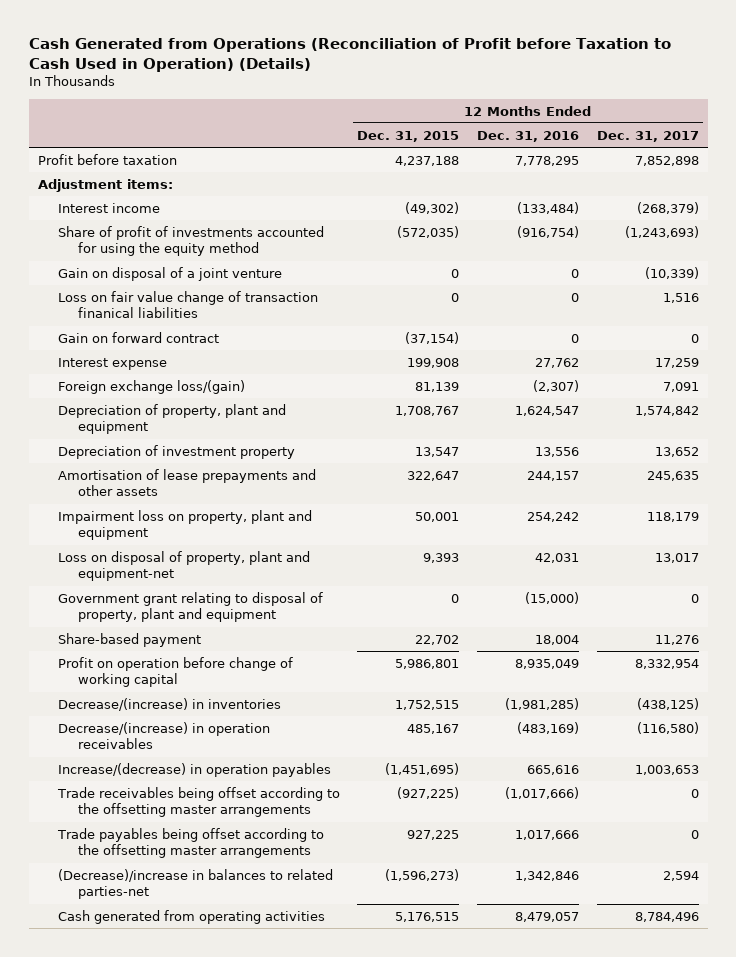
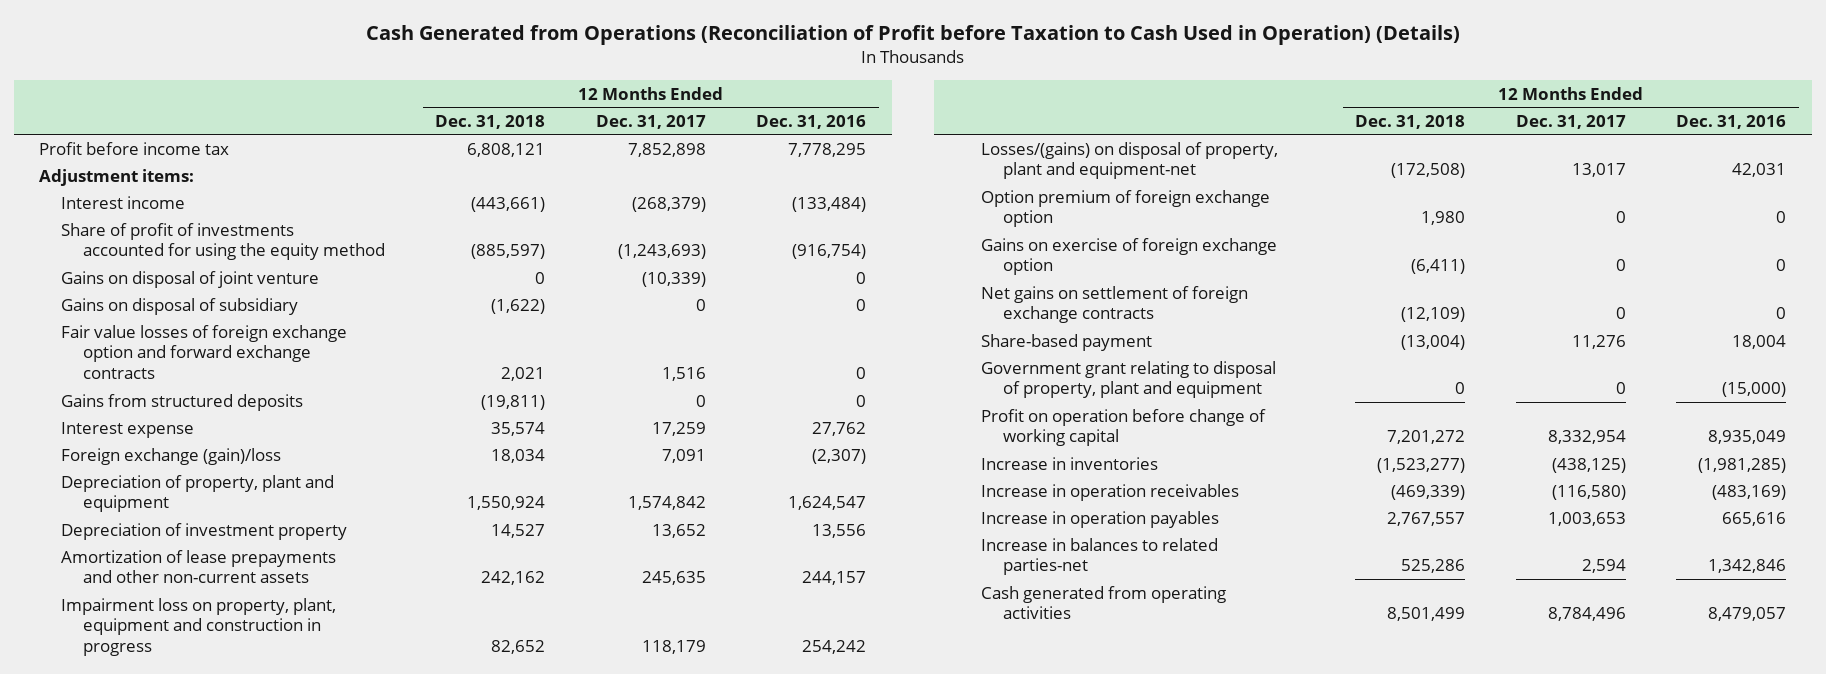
- | 12 Months Ended Dec. 31, 2015 | 12 Months Ended Dec. 31, 2016 | 12 Months Ended Dec. 31, 2017
+ | 12 Months Ended Dec. 31, 2018 | 12 Months Ended Dec. 31, 2017 | 12 Months Ended Dec. 31, 2016
- Profit before taxation | 4,237,188 | 7,778,295 | 7,852,898
+ Profit before income tax | 6,808,121 | 7,852,898 | 7,778,295
- Gain on disposal of a joint venture | 0 | 0 | (10,339)
- Loss on fair value change of transaction finanical liabilities | 0 | 0 | 1,516
- Gain on forward contract | (37,154) | 0 | 0
+ Gains on disposal of joint venture | 0 | (10,339) | 0
+ Gains on disposal of subsidiary | (1,622) | 0 | 0
+ Fair value losses of foreign exchange option and forward exchange contracts | 2,021 | 1,516 | 0
+ Gains from structured deposits | (19,811) | 0 | 0
- Foreign exchange loss/(gain) | 81,139 | (2,307) | 7,091
+ Foreign exchange (gain)/loss | 18,034 | 7,091 | (2,307)
- Amortisation of lease prepayments and other assets | 322,647 | 244,157 | 245,635
- Impairment loss on property, plant and equipment | 50,001 | 254,242 | 118,179
- Loss on disposal of property, plant and equipment-net | 9,393 | 42,031 | 13,017
+ Amortization of lease prepayments and other non-current assets | 242,162 | 245,635 | 244,157
+ Impairment loss on property, plant, equipment and construction in progress | 82,652 | 118,179 | 254,242
+ Losses/(gains) on disposal of property, plant and equipment-net | (172,508) | 13,017 | 42,031
+ Option premium of foreign exchange option | 1,980 | 0 | 0
+ Gains on exercise of foreign exchange option | (6,411) | 0 | 0
+ Net gains on settlement of foreign exchange contracts | (12,109) | 0 | 0
moved down: Government grant relating to disposal of property, plant and equipment | 0 | 0 | (15,000)
- Decrease/(increase) in inventories | 1,752,515 | (1,981,285) | (438,125)
- Decrease/(increase) in operation receivables | 485,167 | (483,169) | (116,580)
- Increase/(decrease) in operation payables | (1,451,695) | 665,616 | 1,003,653
- Trade receivables being offset according to the offsetting master arrangements | (927,225) | (1,017,666) | 0
- Trade payables being offset according to the offsetting master arrangements | 927,225 | 1,017,666 | 0
- (Decrease)/increase in balances to related parties-net | (1,596,273) | 1,342,846 | 2,594
+ Increase in inventories | (1,523,277) | (438,125) | (1,981,285)
+ Increase in operation receivables | (469,339) | (116,580) | (483,169)
+ Increase in operation payables | 2,767,557 | 1,003,653 | 665,616
+ Increase in balances to related parties-net | 525,286 | 2,594 | 1,342,846

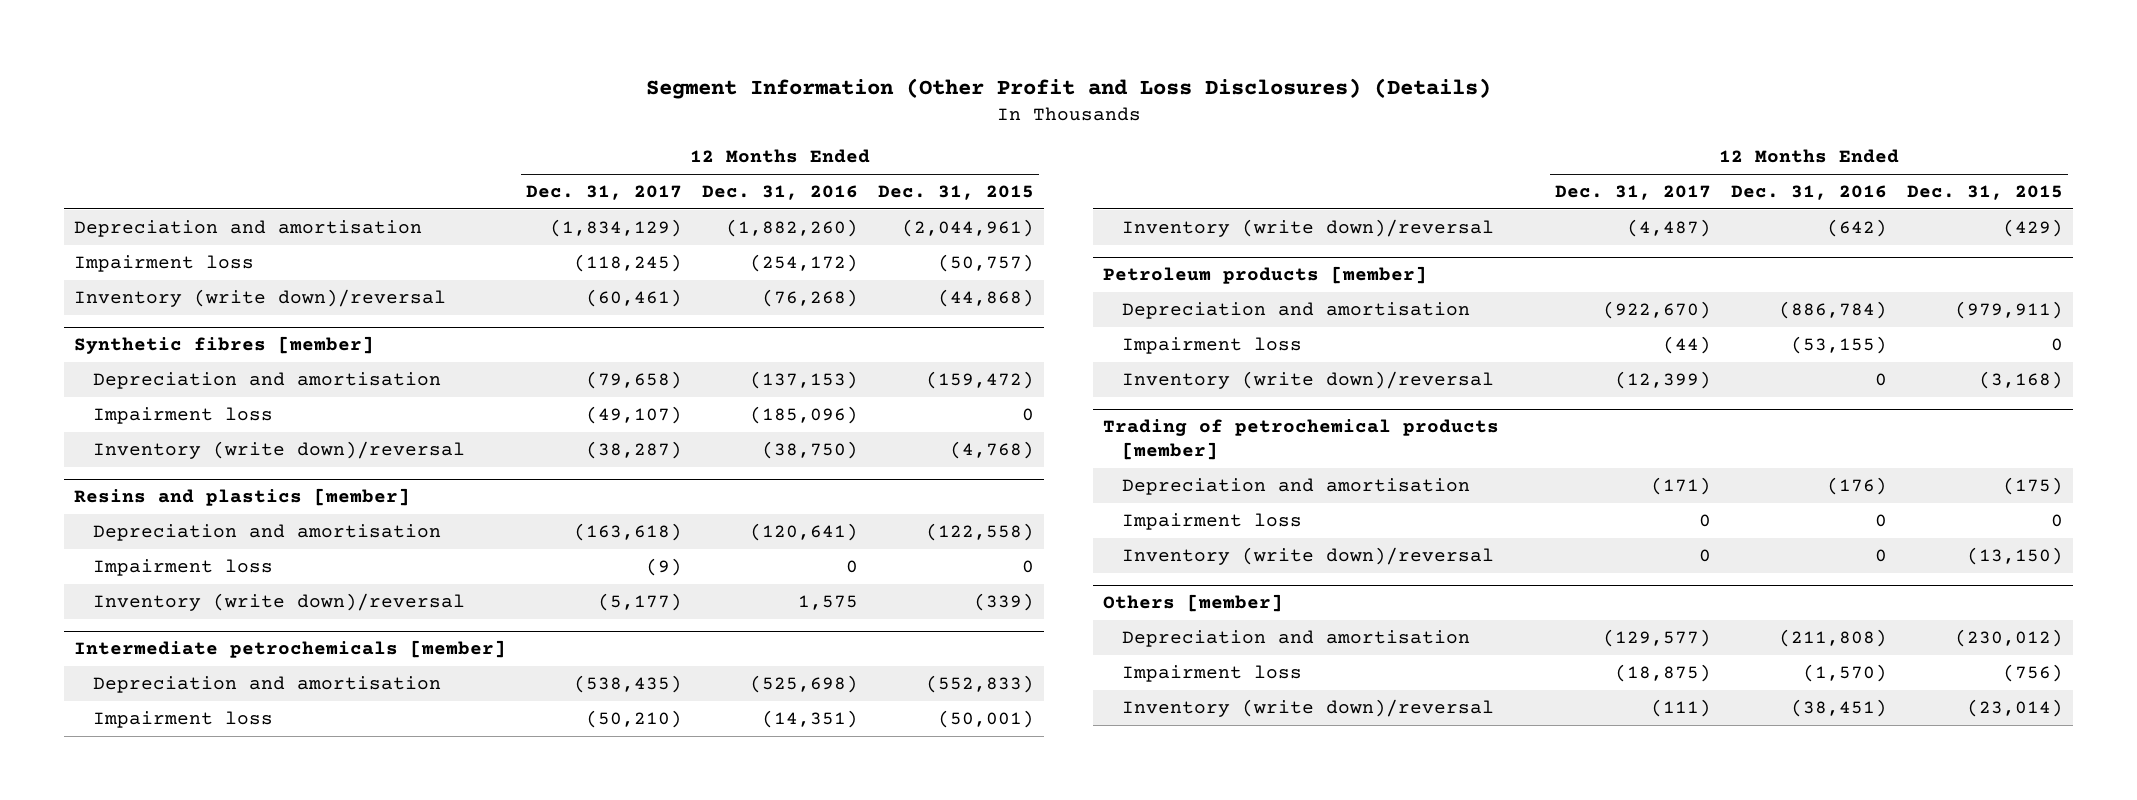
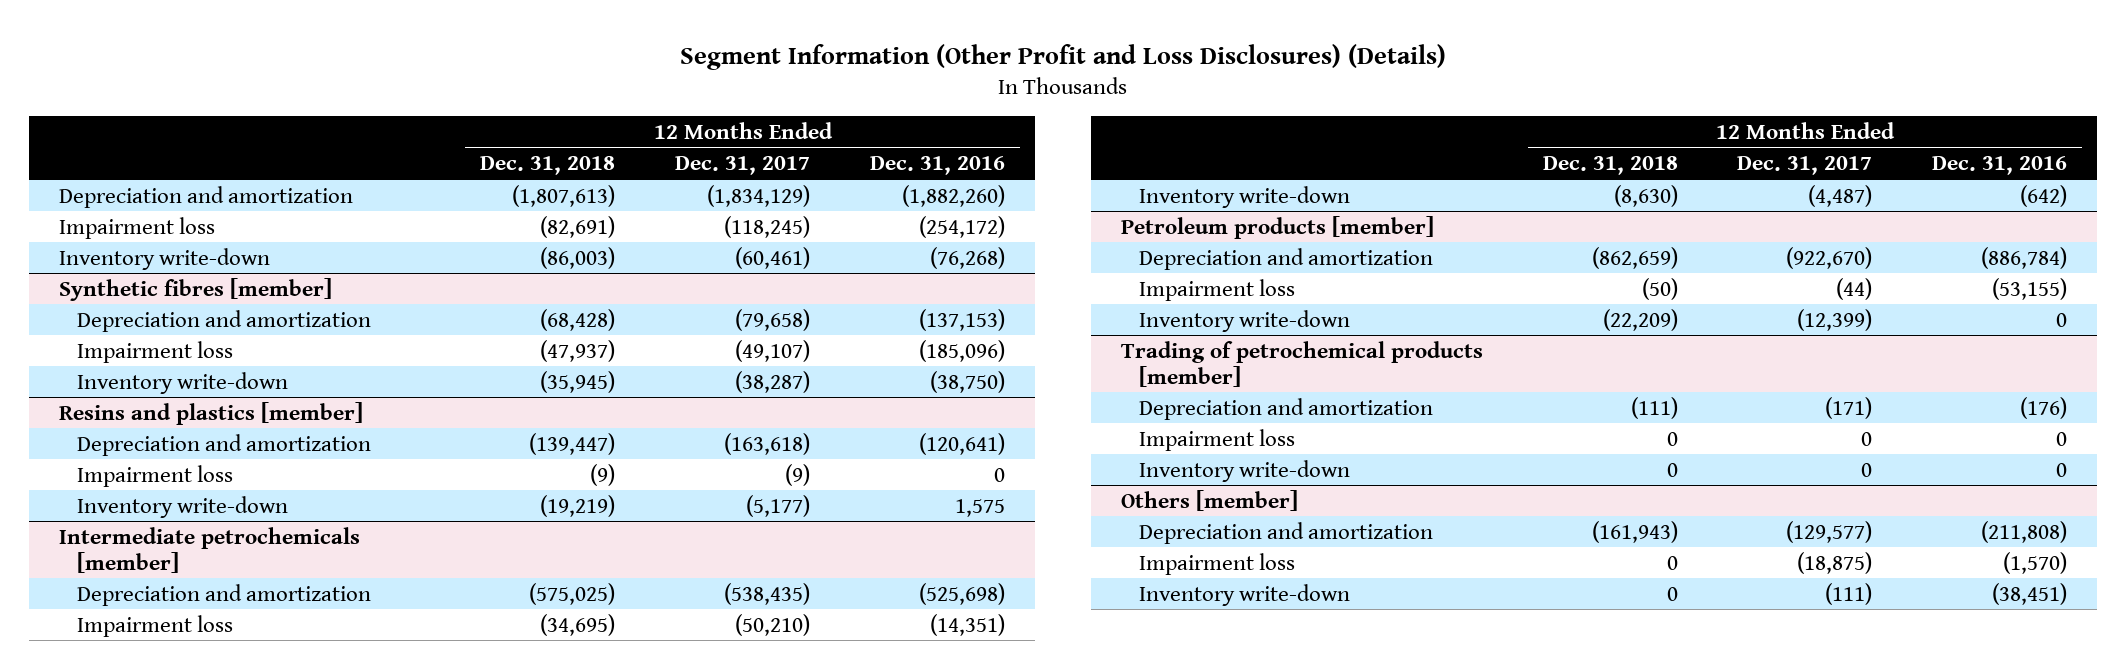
- | 12 Months Ended Dec. 31, 2017 | 12 Months Ended Dec. 31, 2016 | 12 Months Ended Dec. 31, 2015
+ | 12 Months Ended Dec. 31, 2018 | 12 Months Ended Dec. 31, 2017 | 12 Months Ended Dec. 31, 2016
- Depreciation and amortisation | (1,834,129) | (1,882,260) | (2,044,961)
+ Depreciation and amortization | (1,807,613) | (1,834,129) | (1,882,260)
- Inventory (write down)/reversal | (60,461) | (76,268) | (44,868)
+ Inventory write-down | (86,003) | (60,461) | (76,268)
@ Synthetic fibres [member]
- Depreciation and amortisation | (79,658) | (137,153) | (159,472)
+ Depreciation and amortization | (68,428) | (79,658) | (137,153)
- Inventory (write down)/reversal | (38,287) | (38,750) | (4,768)
+ Inventory write-down | (35,945) | (38,287) | (38,750)
@ Resins and plastics [member]
- Depreciation and amortisation | (163,618) | (120,641) | (122,558)
+ Depreciation and amortization | (139,447) | (163,618) | (120,641)
- Inventory (write down)/reversal | (5,177) | 1,575 | (339)
+ Inventory write-down | (19,219) | (5,177) | 1,575
@ Intermediate petrochemicals [member]
- Depreciation and amortisation | (538,435) | (525,698) | (552,833)
+ Depreciation and amortization | (575,025) | (538,435) | (525,698)
- Inventory (write down)/reversal | (4,487) | (642) | (429)
+ Inventory write-down | (8,630) | (4,487) | (642)
@ Petroleum products [member]
- Depreciation and amortisation | (922,670) | (886,784) | (979,911)
+ Depreciation and amortization | (862,659) | (922,670) | (886,784)
- Inventory (write down)/reversal | (12,399) | 0 | (3,168)
+ Inventory write-down | (22,209) | (12,399) | 0
@ Trading of petrochemical products [member]
- Depreciation and amortisation | (171) | (176) | (175)
+ Depreciation and amortization | (111) | (171) | (176)
- Inventory (write down)/reversal | 0 | 0 | (13,150)
+ Inventory write-down | 0 | 0 | 0
@ Others [member]
- Depreciation and amortisation | (129,577) | (211,808) | (230,012)
+ Depreciation and amortization | (161,943) | (129,577) | (211,808)
- Inventory (write down)/reversal | (111) | (38,451) | (23,014)
+ Inventory write-down | 0 | (111) | (38,451)

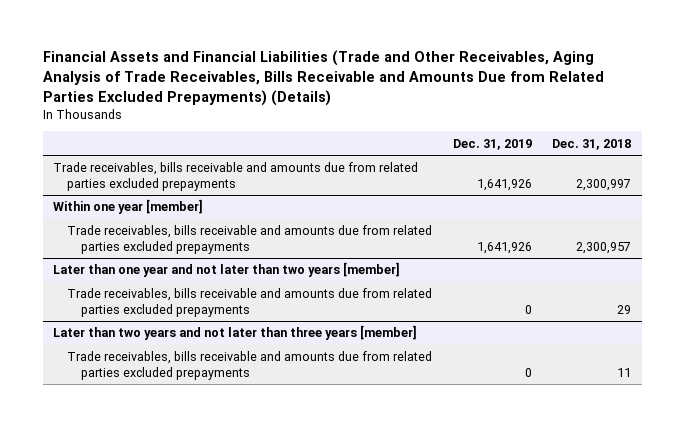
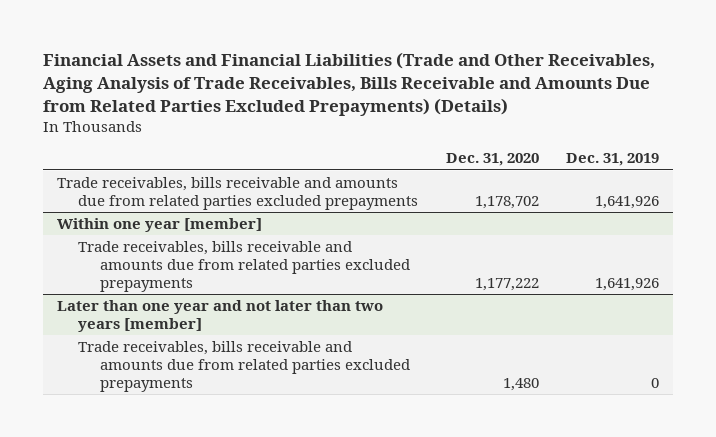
- | Dec. 31, 2019 | Dec. 31, 2018
+ | Dec. 31, 2020 | Dec. 31, 2019
- Later than two years and not later than three years [member]
- Trade receivables, bills receivable and amounts due from related parties excluded prepayments | 0 | 11

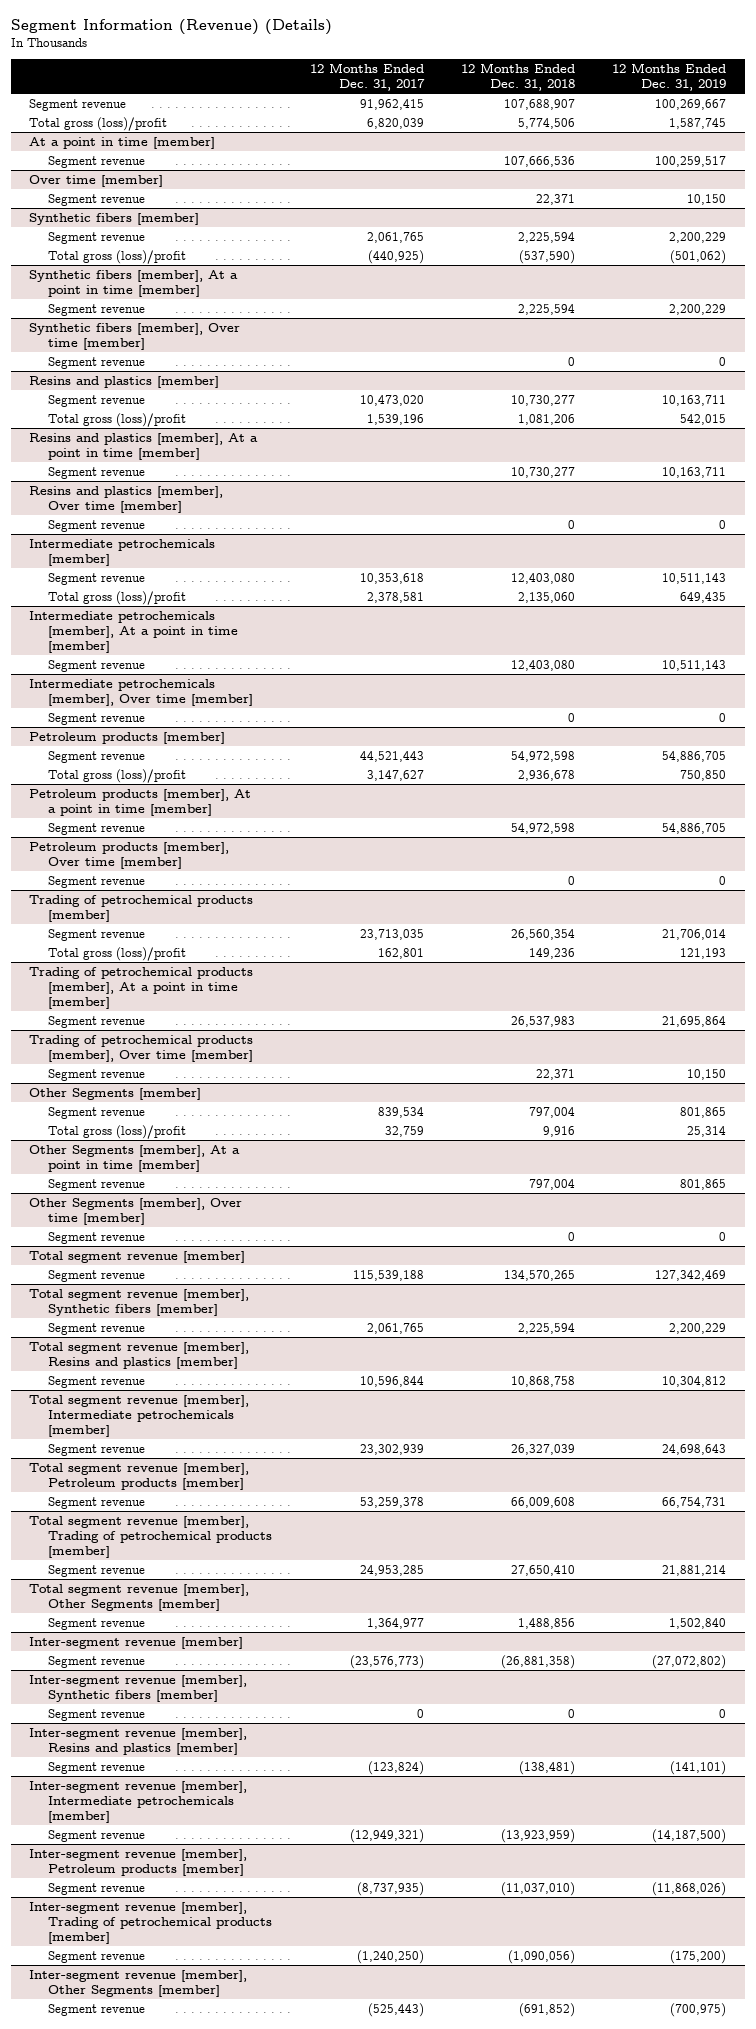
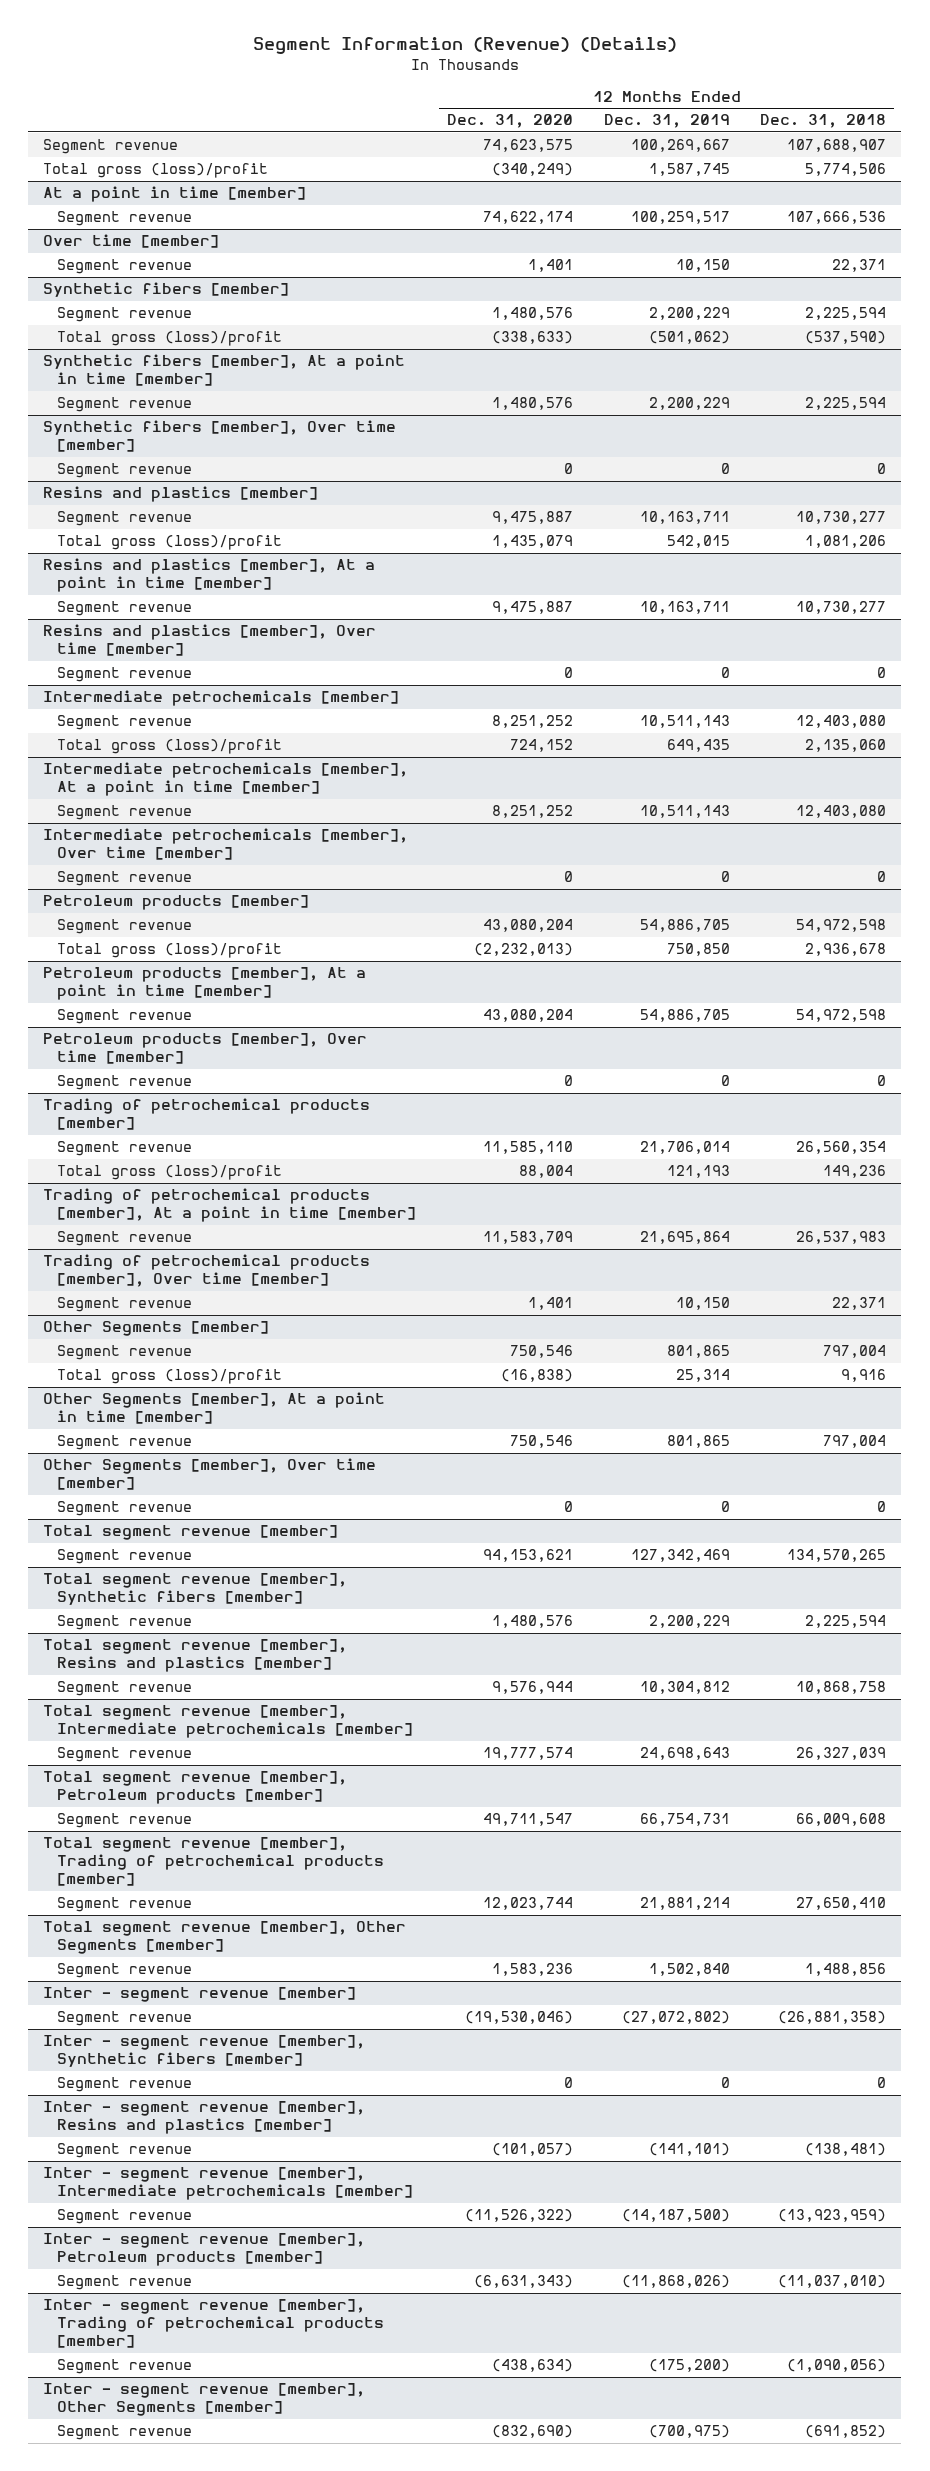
- | 12 Months Ended Dec. 31, 2017 | 12 Months Ended Dec. 31, 2018 | 12 Months Ended Dec. 31, 2019
+ | 12 Months Ended Dec. 31, 2020 | 12 Months Ended Dec. 31, 2019 | 12 Months Ended Dec. 31, 2018
- Inter-segment revenue [member]
+ Inter - segment revenue [member]
- Inter-segment revenue [member], Synthetic fibers [member]
+ Inter - segment revenue [member], Synthetic fibers [member]
- Inter-segment revenue [member], Resins and plastics [member]
+ Inter - segment revenue [member], Resins and plastics [member]
- Inter-segment revenue [member], Intermediate petrochemicals [member]
+ Inter - segment revenue [member], Intermediate petrochemicals [member]
- Inter-segment revenue [member], Petroleum products [member]
+ Inter - segment revenue [member], Petroleum products [member]
- Inter-segment revenue [member], Trading of petrochemical products [member]
+ Inter - segment revenue [member], Trading of petrochemical products [member]
- Inter-segment revenue [member], Other Segments [member]
+ Inter - segment revenue [member], Other Segments [member]

